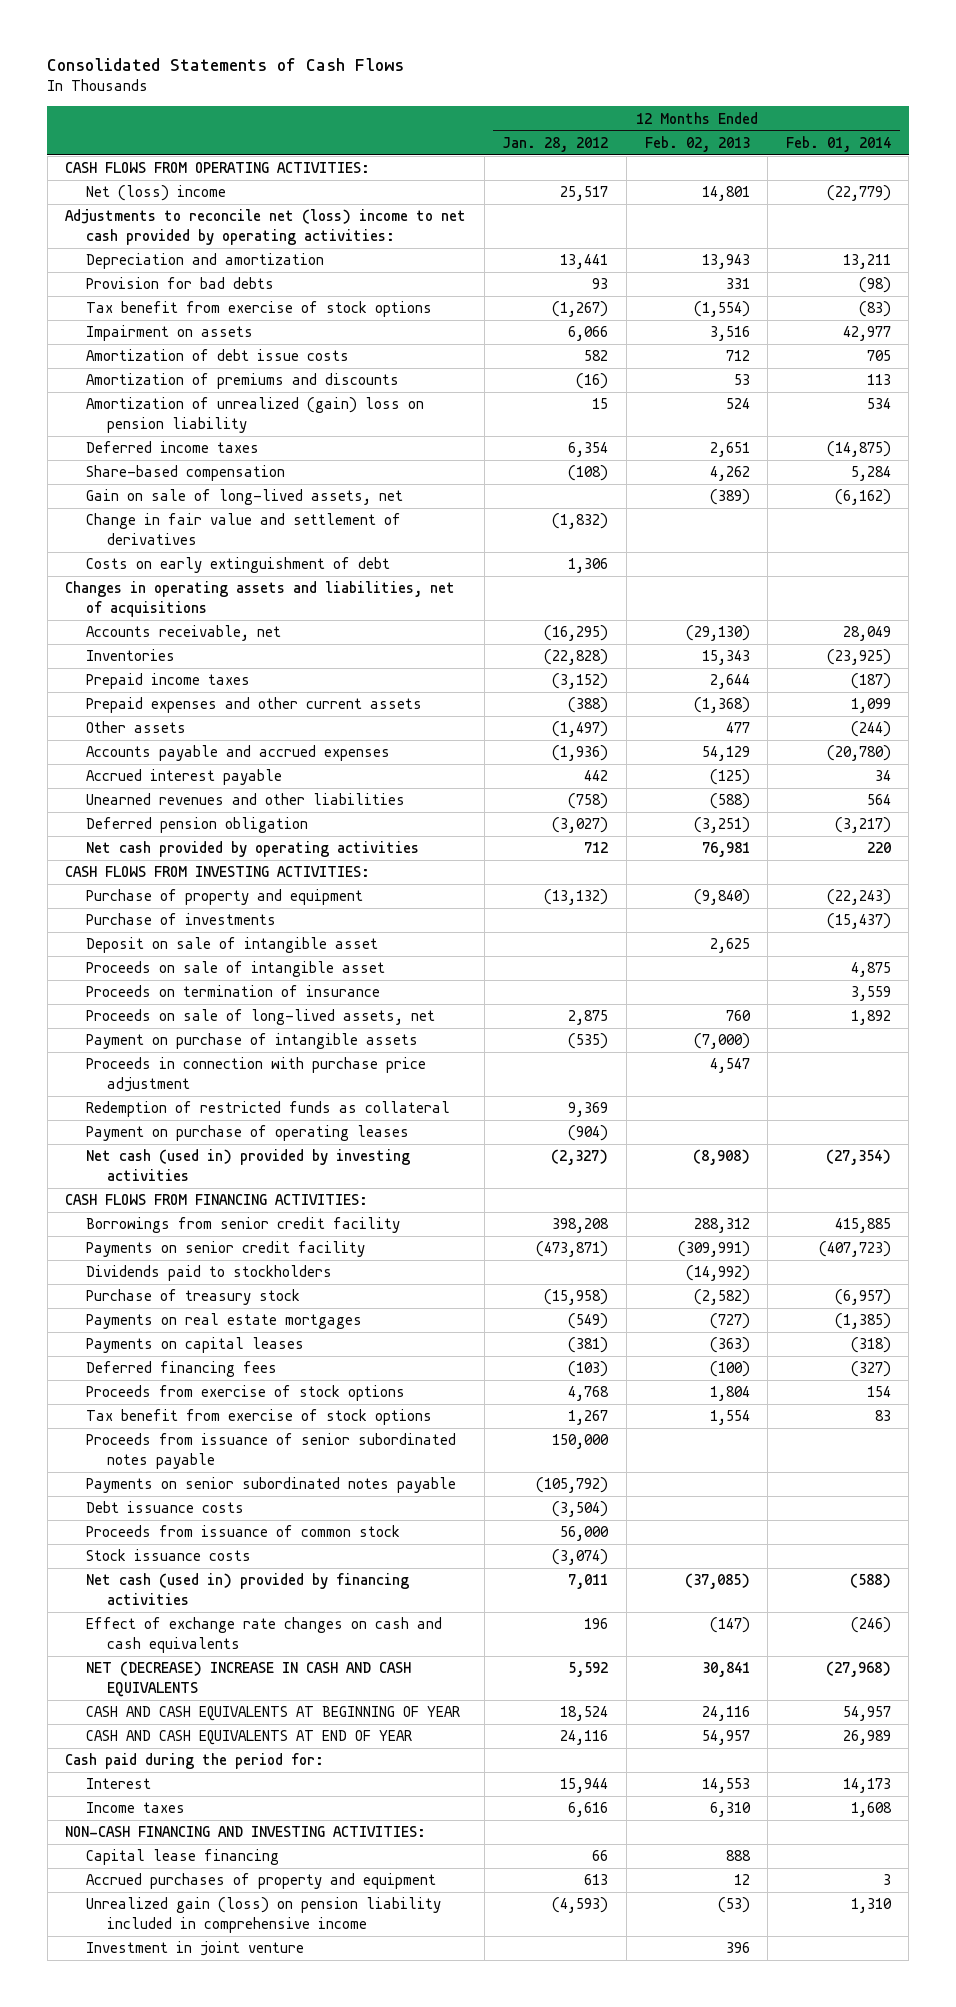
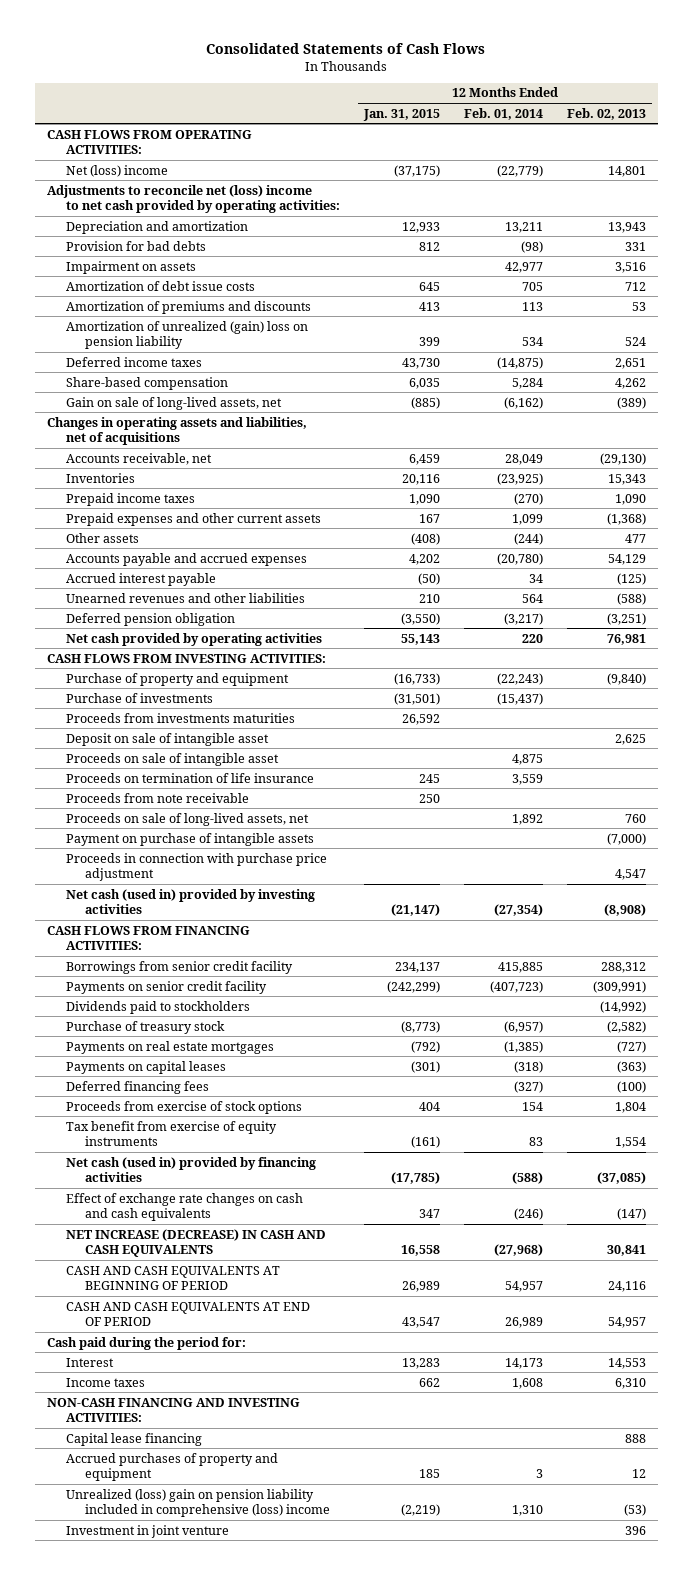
- | 12 Months Ended Jan. 28, 2012 | 12 Months Ended Feb. 02, 2013 | 12 Months Ended Feb. 01, 2014
+ | 12 Months Ended Jan. 31, 2015 | 12 Months Ended Feb. 01, 2014 | 12 Months Ended Feb. 02, 2013
- Tax benefit from exercise of stock options | (1,267) | (1,554) | (83)
- Change in fair value and settlement of derivatives | (1,832) | |
- Costs on early extinguishment of debt | 1,306 | |
- Prepaid income taxes | (3,152) | 2,644 | (187)
+ Prepaid income taxes | 1,090 | (270) | 1,090
+ Proceeds from investments maturities | 26,592 | |
- Proceeds on termination of insurance | | | 3,559
+ Proceeds on termination of life insurance | 245 | 3,559 |
+ Proceeds from note receivable | 250 | |
- Redemption of restricted funds as collateral | 9,369 | |
- Payment on purchase of operating leases | (904) | |
- Tax benefit from exercise of stock options | 1,267 | 1,554 | 83
- Proceeds from issuance of senior subordinated notes payable | 150,000 | |
- Payments on senior subordinated notes payable | (105,792) | |
- Debt issuance costs | (3,504) | |
- Proceeds from issuance of common stock | 56,000 | |
- Stock issuance costs | (3,074) | |
+ Tax benefit from exercise of equity instruments | (161) | 83 | 1,554
- NET (DECREASE) INCREASE IN CASH AND CASH EQUIVALENTS | 5,592 | 30,841 | (27,968)
- CASH AND CASH EQUIVALENTS AT BEGINNING OF YEAR | 18,524 | 24,116 | 54,957
- CASH AND CASH EQUIVALENTS AT END OF YEAR | 24,116 | 54,957 | 26,989
+ NET INCREASE (DECREASE) IN CASH AND CASH EQUIVALENTS | 16,558 | (27,968) | 30,841
+ CASH AND CASH EQUIVALENTS AT BEGINNING OF PERIOD | 26,989 | 54,957 | 24,116
+ CASH AND CASH EQUIVALENTS AT END OF PERIOD | 43,547 | 26,989 | 54,957
- Unrealized gain (loss) on pension liability included in comprehensive income | (4,593) | (53) | 1,310
+ Unrealized (loss) gain on pension liability included in comprehensive (loss) income | (2,219) | 1,310 | (53)

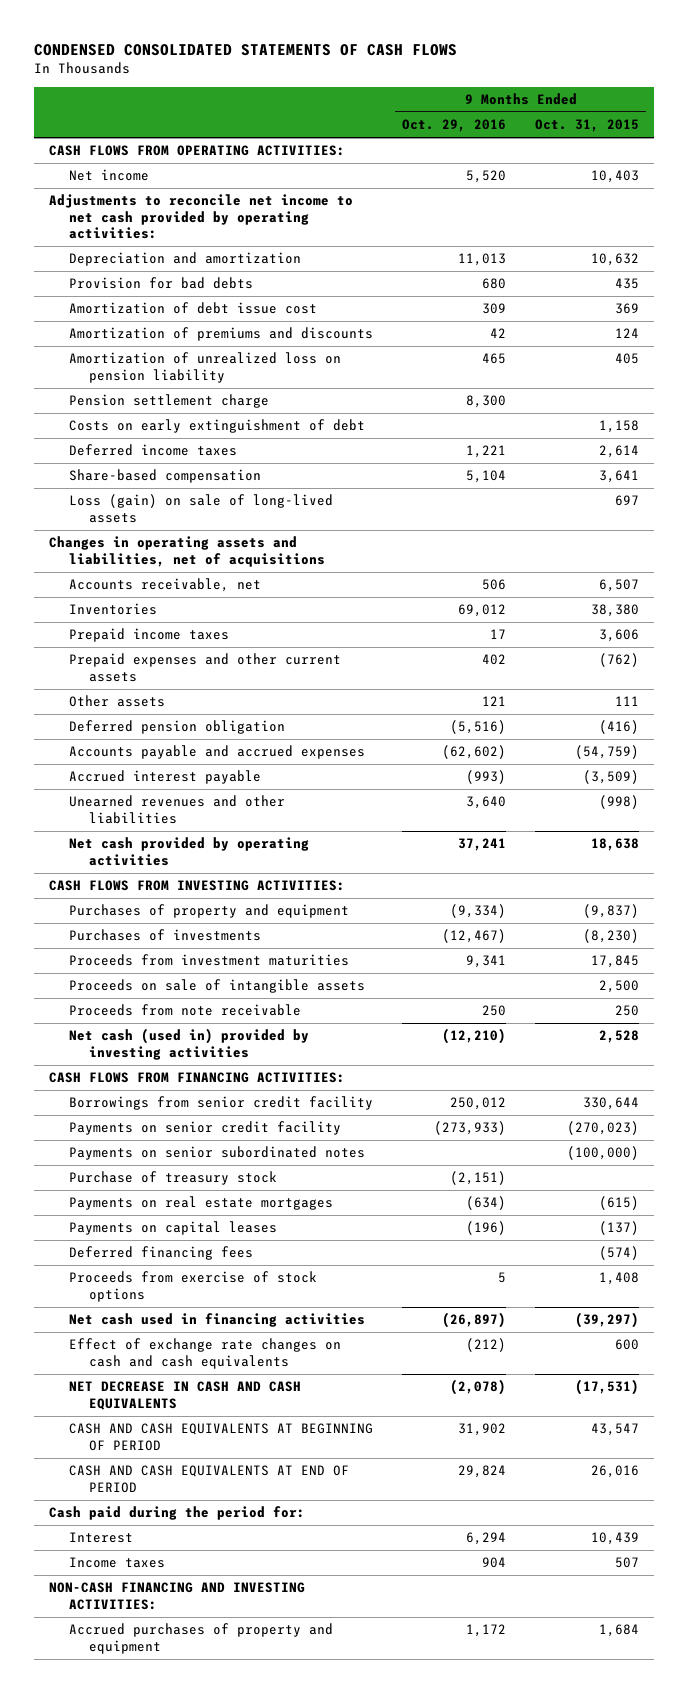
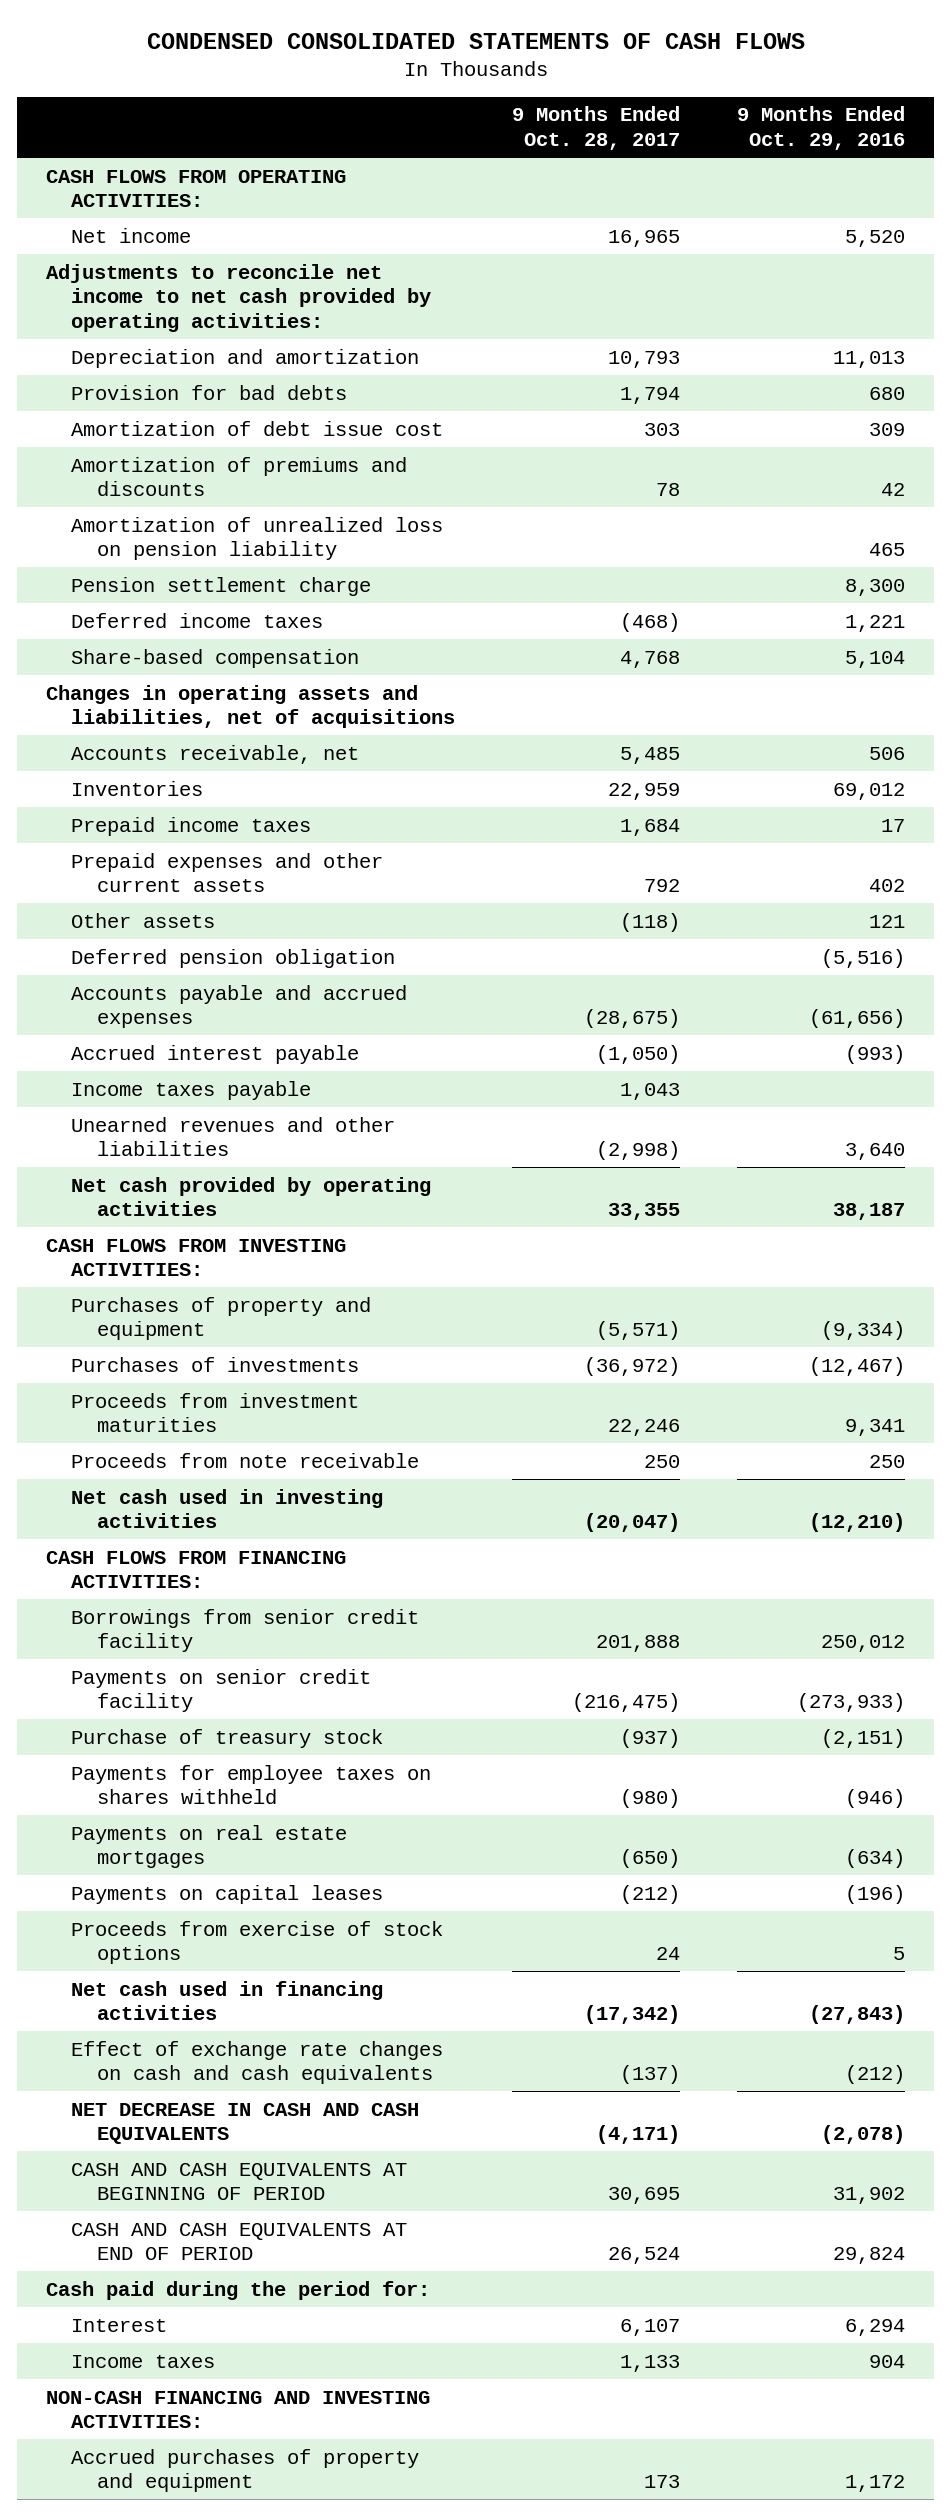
- | 9 Months Ended Oct. 29, 2016 | 9 Months Ended Oct. 31, 2015
+ | 9 Months Ended Oct. 28, 2017 | 9 Months Ended Oct. 29, 2016
- Costs on early extinguishment of debt | | 1,158
- Loss (gain) on sale of long-lived assets | | 697
- Accounts payable and accrued expenses | (62,602) | (54,759)
+ Accounts payable and accrued expenses | (28,675) | (61,656)
+ Income taxes payable | 1,043 |
- Net cash provided by operating activities | 37,241 | 18,638
+ Net cash provided by operating activities | 33,355 | 38,187
- Proceeds on sale of intangible assets | | 2,500
- Net cash (used in) provided by investing activities | (12,210) | 2,528
+ Net cash used in investing activities | (20,047) | (12,210)
- Payments on senior subordinated notes | | (100,000)
+ Payments for employee taxes on shares withheld | (980) | (946)
- Deferred financing fees | | (574)
- Net cash used in financing activities | (26,897) | (39,297)
+ Net cash used in financing activities | (17,342) | (27,843)

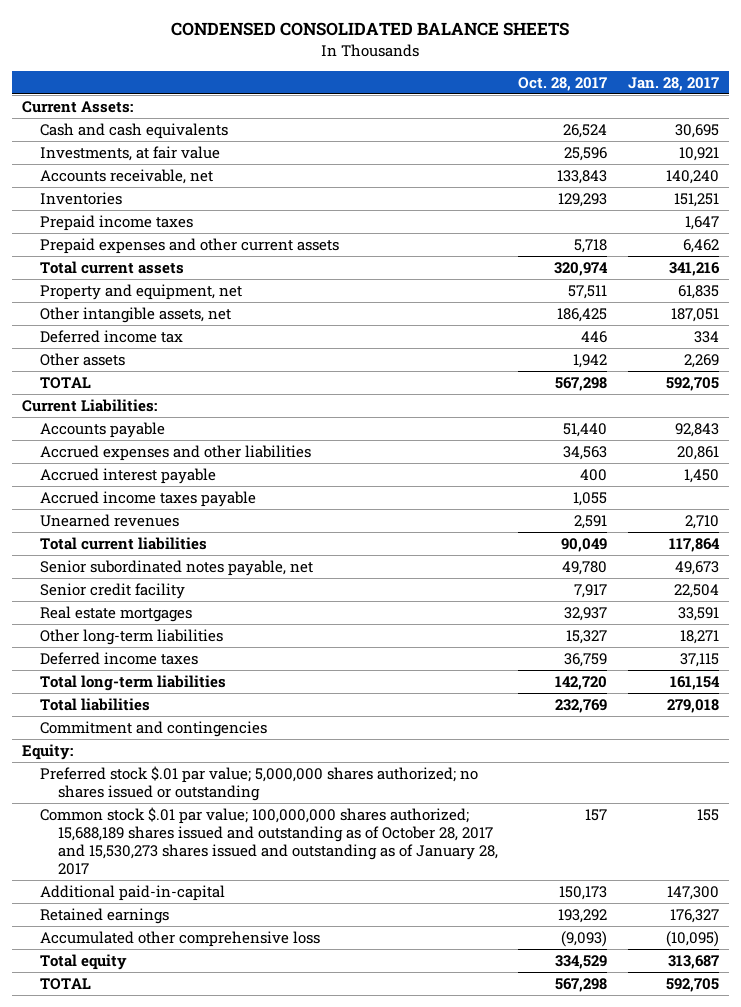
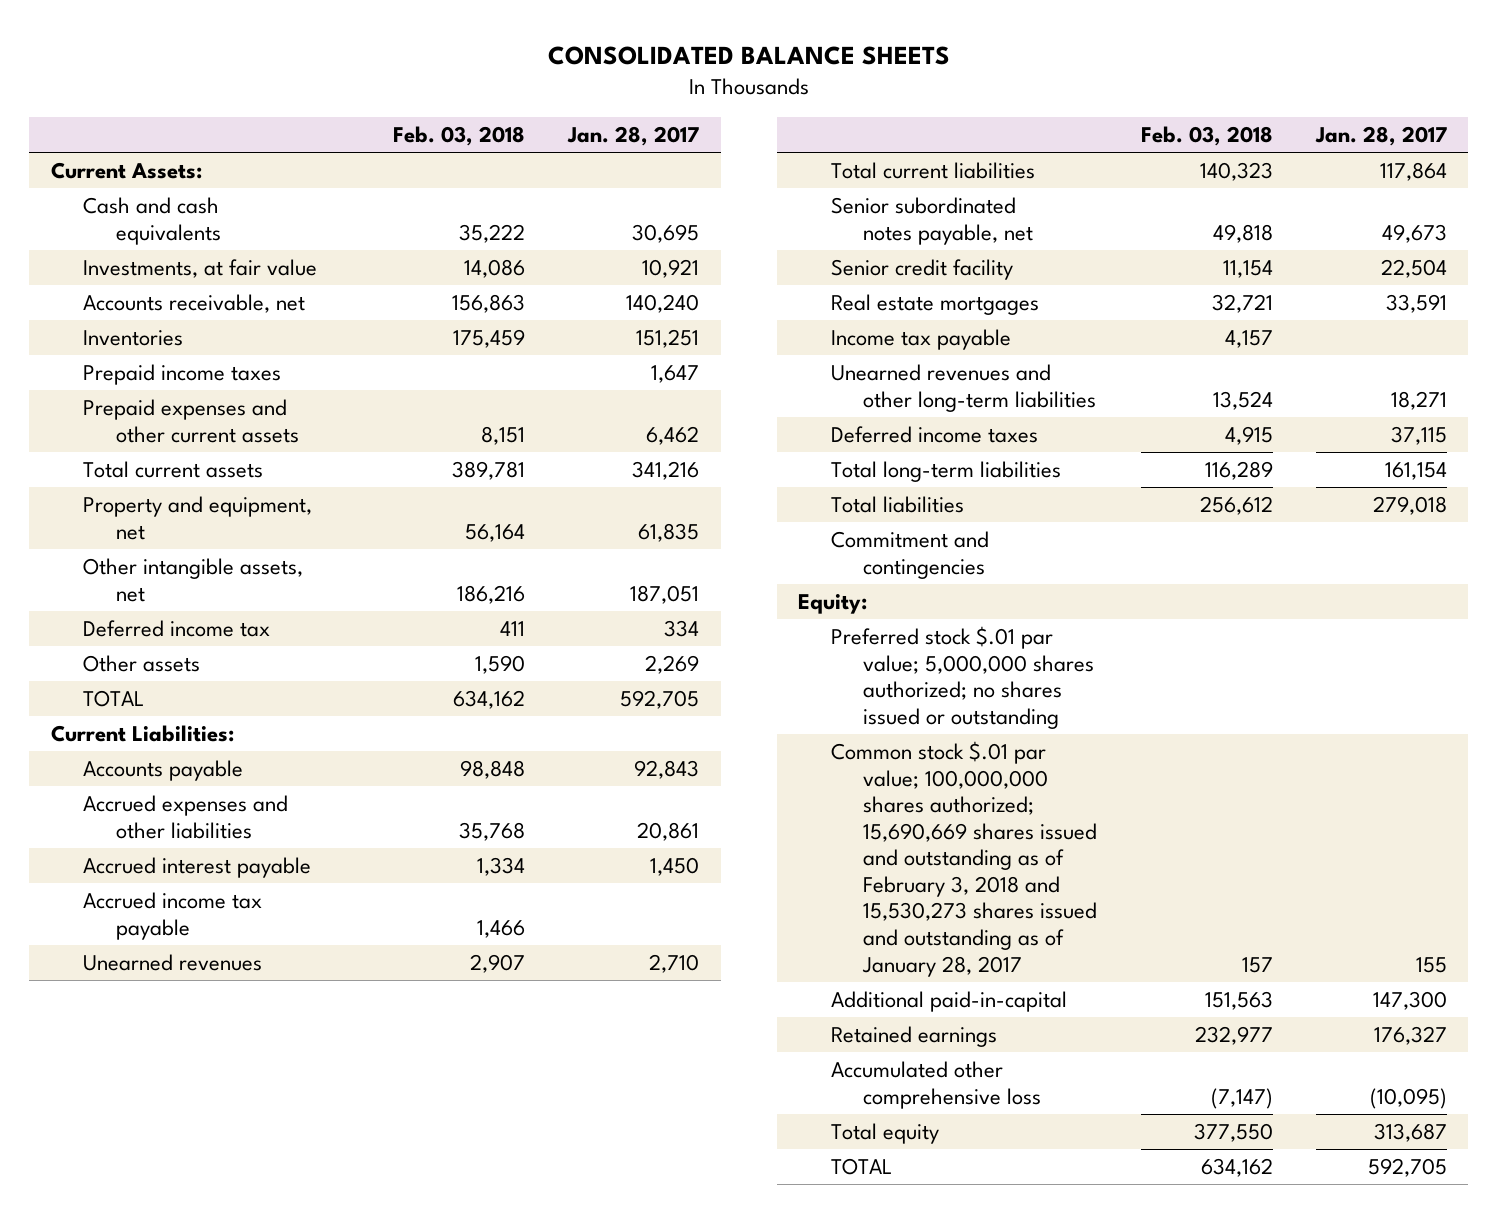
- CONDENSED CONSOLIDATED BALANCE SHEETS
+ CONSOLIDATED BALANCE SHEETS
- | Oct. 28, 2017 | Jan. 28, 2017
+ | Feb. 03, 2018 | Jan. 28, 2017
- Accrued income taxes payable | 1,055 |
+ Accrued income tax payable | 1,466 |
- Other long-term liabilities | 15,327 | 18,271
+ Income tax payable | 4,157 |
+ Unearned revenues and other long-term liabilities | 13,524 | 18,271
- Common stock $.01 par value; 100,000,000 shares authorized; 15,688,189 shares issued and outstanding as of October 28, 2017 and 15,530,273 shares issued and outstanding as of January 28, 2017 | 157 | 155
+ Common stock $.01 par value; 100,000,000 shares authorized; 15,690,669 shares issued and outstanding as of February 3, 2018 and 15,530,273 shares issued and outstanding as of January 28, 2017 | 157 | 155

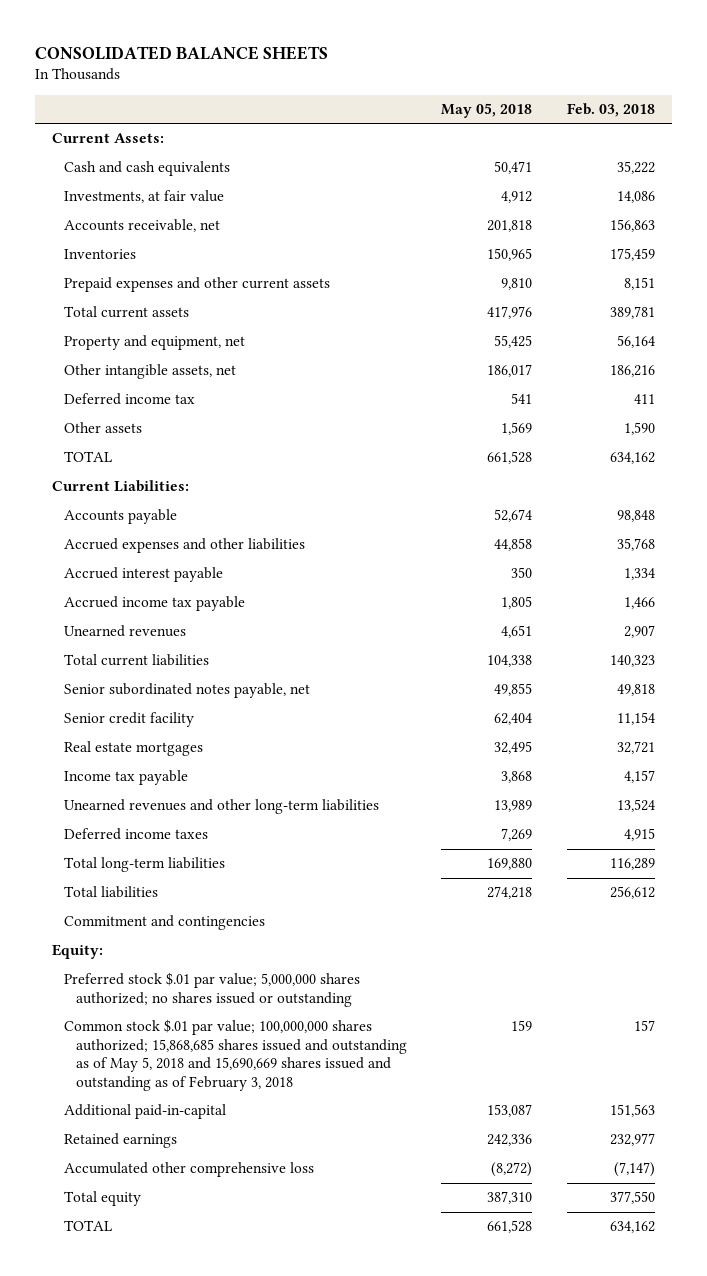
- | Feb. 03, 2018 | Jan. 28, 2017
+ | May 05, 2018 | Feb. 03, 2018
- Prepaid income taxes | | 1,647
- Common stock $.01 par value; 100,000,000 shares authorized; 15,690,669 shares issued and outstanding as of February 3, 2018 and 15,530,273 shares issued and outstanding as of January 28, 2017 | 157 | 155
+ Common stock $.01 par value; 100,000,000 shares authorized; 15,868,685 shares issued and outstanding as of May 5, 2018 and 15,690,669 shares issued and outstanding as of February 3, 2018 | 159 | 157

